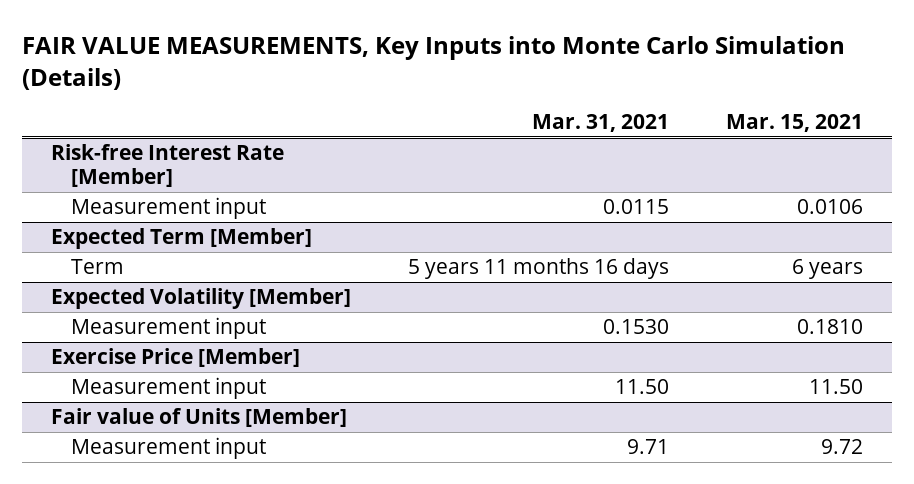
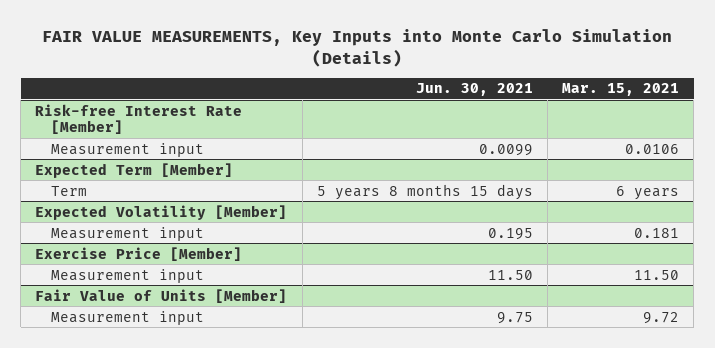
- | Mar. 31, 2021 | Mar. 15, 2021
+ | Jun. 30, 2021 | Mar. 15, 2021
@ Expected Volatility [Member]
- Measurement input | 0.1530 | 0.1810
+ Measurement input | 0.195 | 0.181
- Fair value of Units [Member]
+ Fair Value of Units [Member]

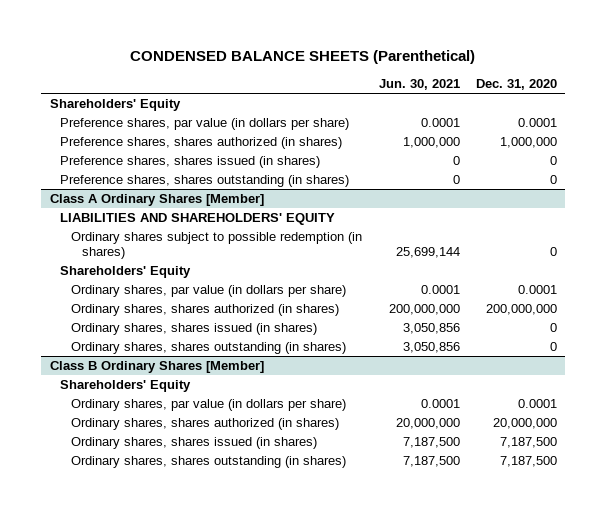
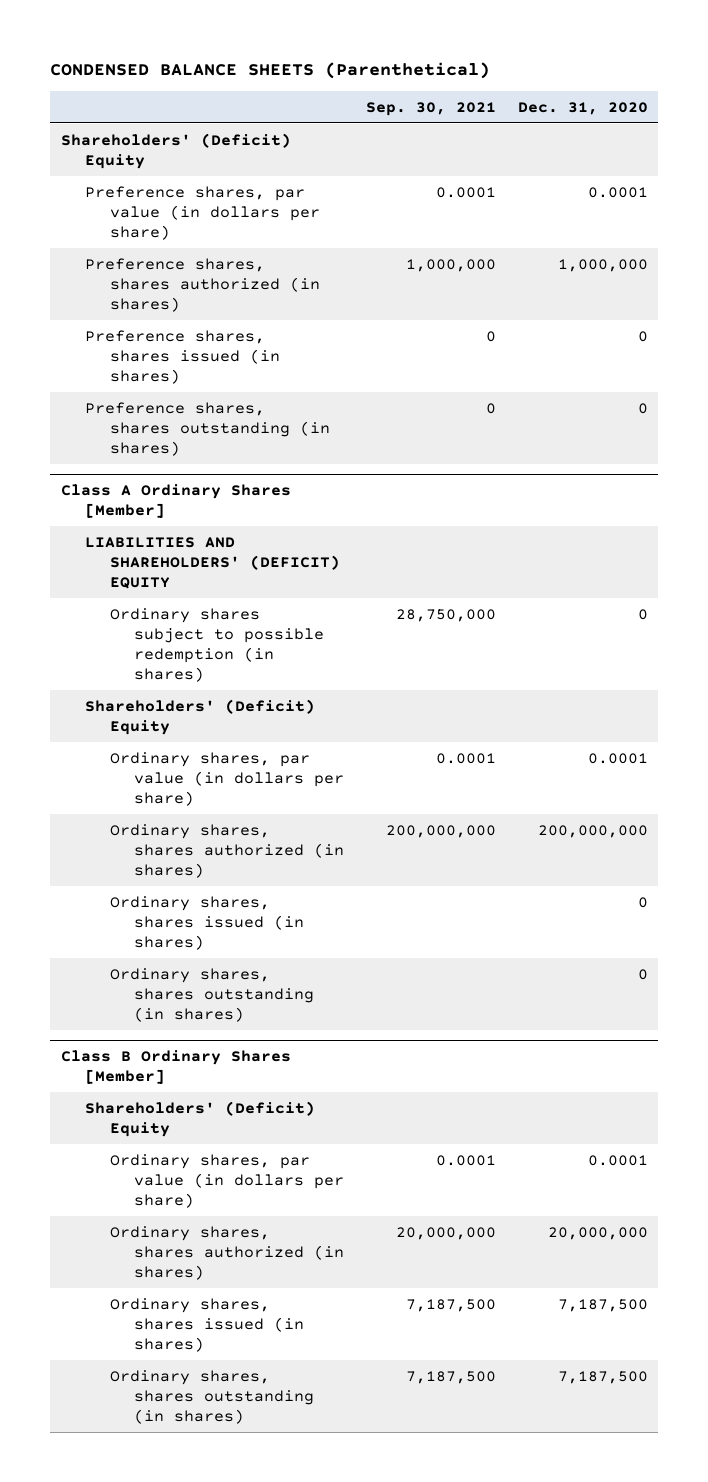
- | Jun. 30, 2021 | Dec. 31, 2020
+ | Sep. 30, 2021 | Dec. 31, 2020
- Shareholders' Equity
+ Shareholders' (Deficit) Equity
@ Class A Ordinary Shares [Member]
- LIABILITIES AND SHAREHOLDERS' EQUITY
+ LIABILITIES AND SHAREHOLDERS' (DEFICIT) EQUITY
- Shareholders' Equity
+ Shareholders' (Deficit) Equity
@ Class B Ordinary Shares [Member]
- Shareholders' Equity
+ Shareholders' (Deficit) Equity

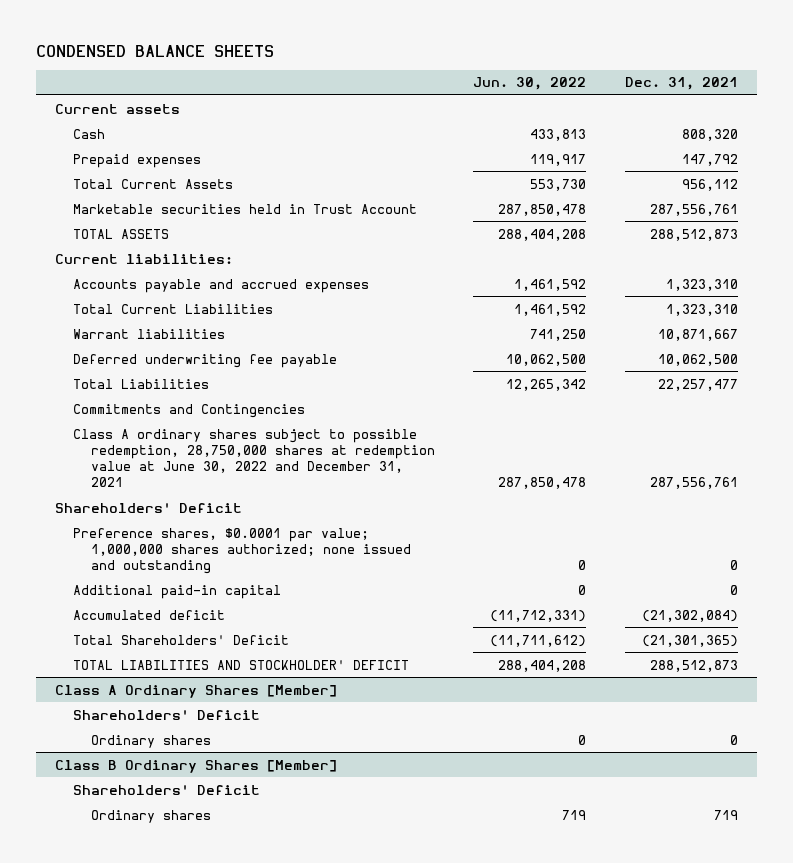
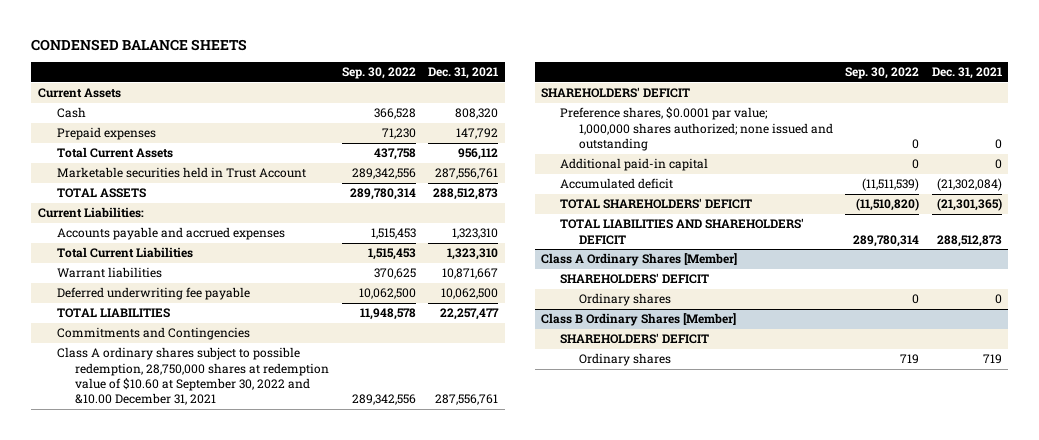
- | Jun. 30, 2022 | Dec. 31, 2021
+ | Sep. 30, 2022 | Dec. 31, 2021
- Current assets
+ Current Assets
- Current liabilities:
+ Current Liabilities:
- Total Liabilities | 12,265,342 | 22,257,477
+ TOTAL LIABILITIES | 11,948,578 | 22,257,477
- Class A ordinary shares subject to possible redemption, 28,750,000 shares at redemption value at June 30, 2022 and December 31, 2021 | 287,850,478 | 287,556,761
- Shareholders' Deficit
+ Class A ordinary shares subject to possible redemption, 28,750,000 shares at redemption value of $10.60 at September 30, 2022 and &10.00 December 31, 2021 | 289,342,556 | 287,556,761
+ SHAREHOLDERS' DEFICIT
- Total Shareholders' Deficit | (11,711,612) | (21,301,365)
- TOTAL LIABILITIES AND STOCKHOLDER' DEFICIT | 288,404,208 | 288,512,873
+ TOTAL SHAREHOLDERS' DEFICIT | (11,510,820) | (21,301,365)
+ TOTAL LIABILITIES AND SHAREHOLDERS' DEFICIT | 289,780,314 | 288,512,873
@ Class A Ordinary Shares [Member]
- Shareholders' Deficit
+ SHAREHOLDERS' DEFICIT
@ Class B Ordinary Shares [Member]
- Shareholders' Deficit
+ SHAREHOLDERS' DEFICIT

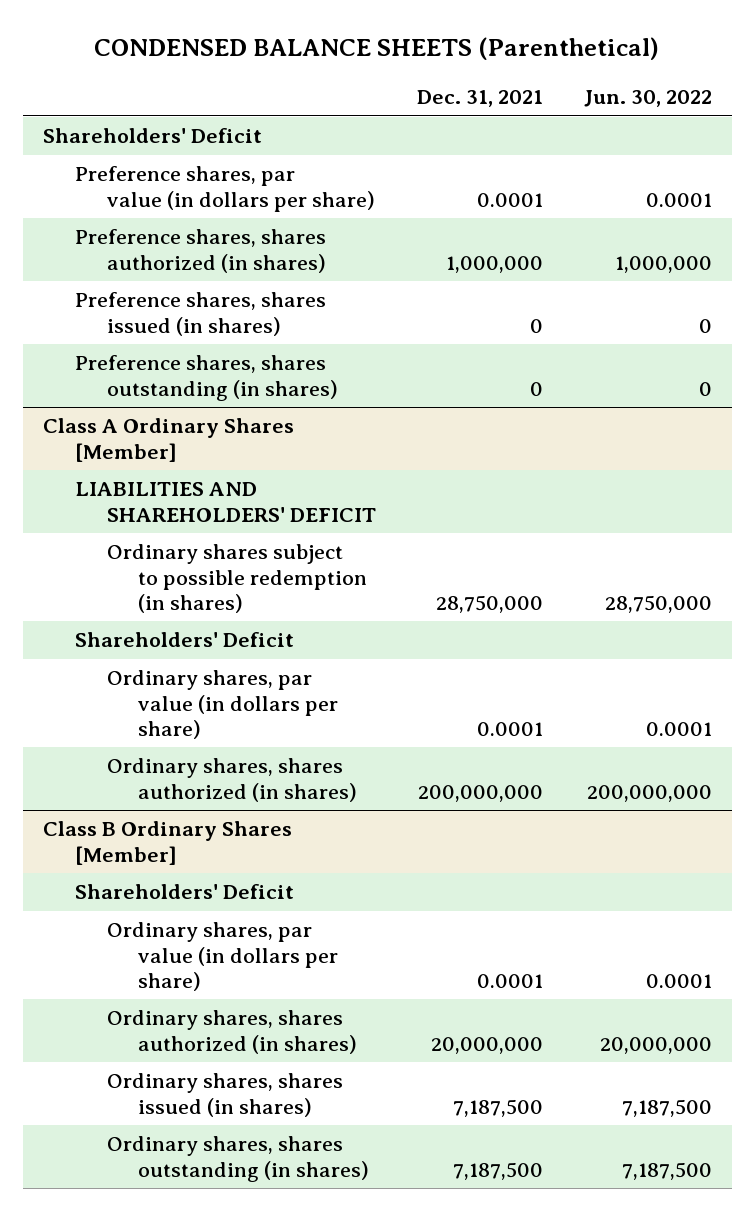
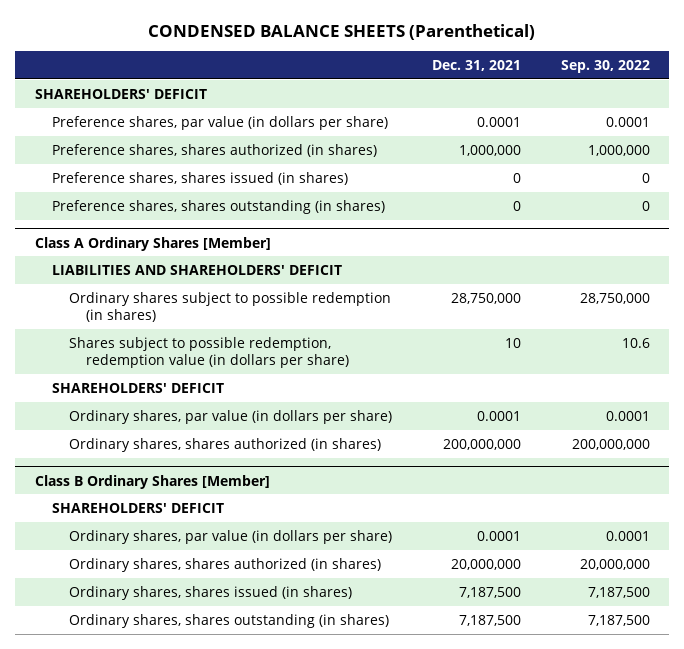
- | Dec. 31, 2021 | Jun. 30, 2022
+ | Dec. 31, 2021 | Sep. 30, 2022
- Shareholders' Deficit
+ SHAREHOLDERS' DEFICIT
@ Class A Ordinary Shares [Member]
- Shareholders' Deficit
+ Shares subject to possible redemption, redemption value (in dollars per share) | 10 | 10.6
+ SHAREHOLDERS' DEFICIT
@ Class B Ordinary Shares [Member]
- Shareholders' Deficit
+ SHAREHOLDERS' DEFICIT

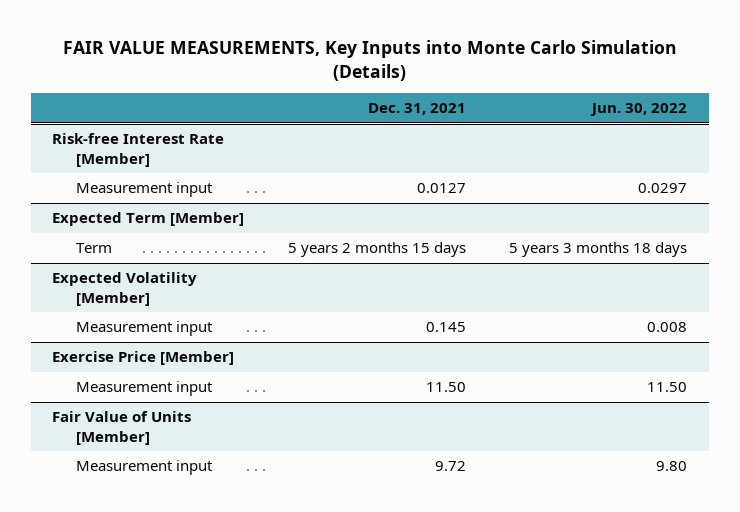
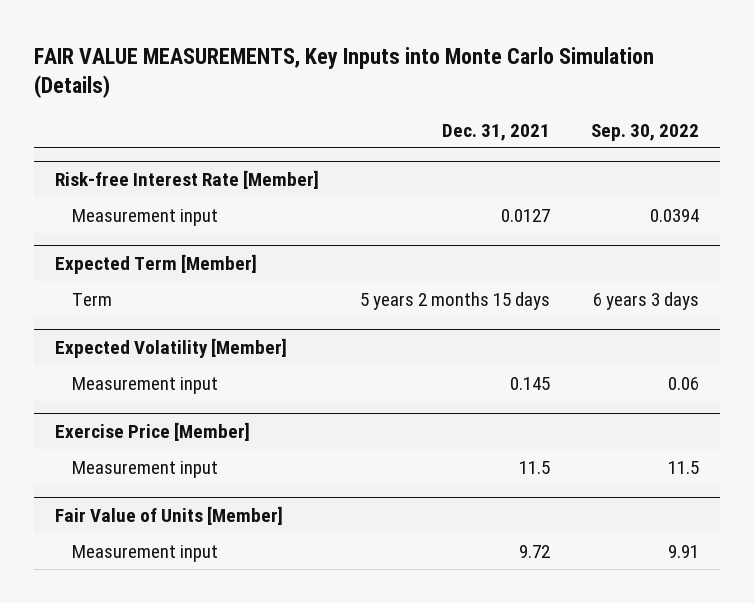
- | Dec. 31, 2021 | Jun. 30, 2022
+ | Dec. 31, 2021 | Sep. 30, 2022
@ Exercise Price [Member]
- Measurement input | 11.50 | 11.50
+ Measurement input | 11.5 | 11.5

